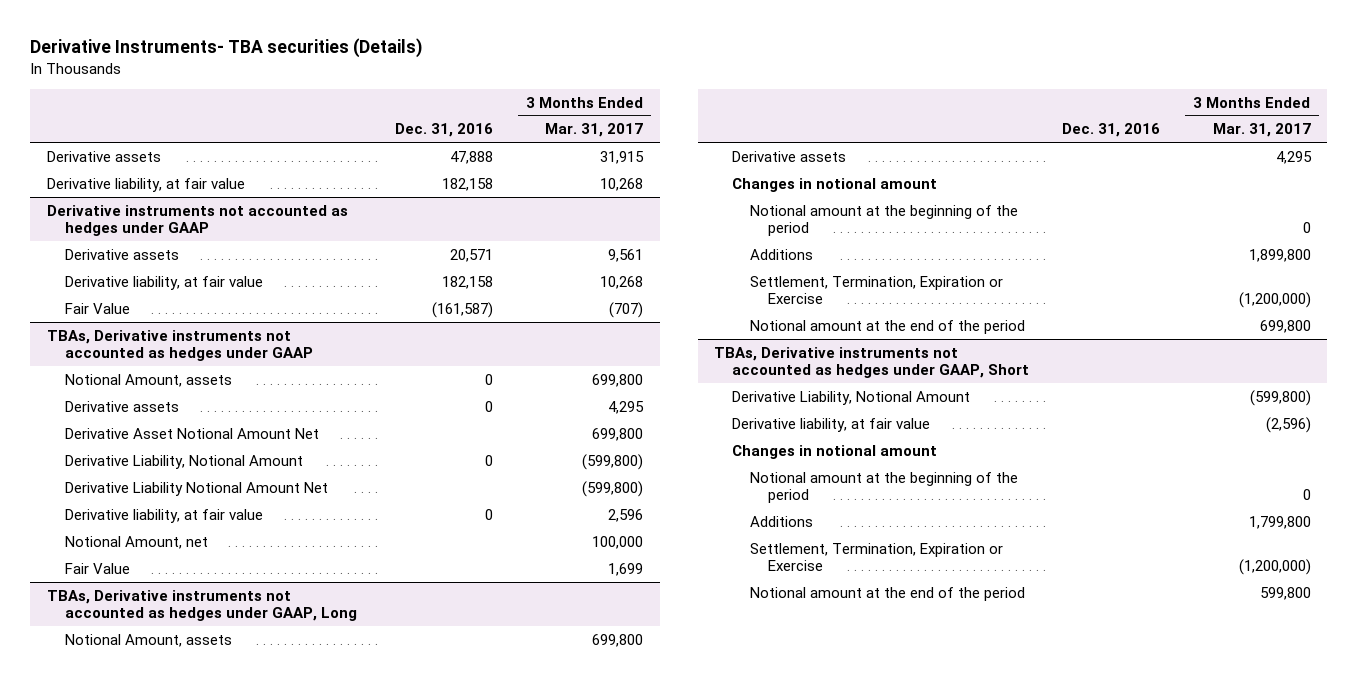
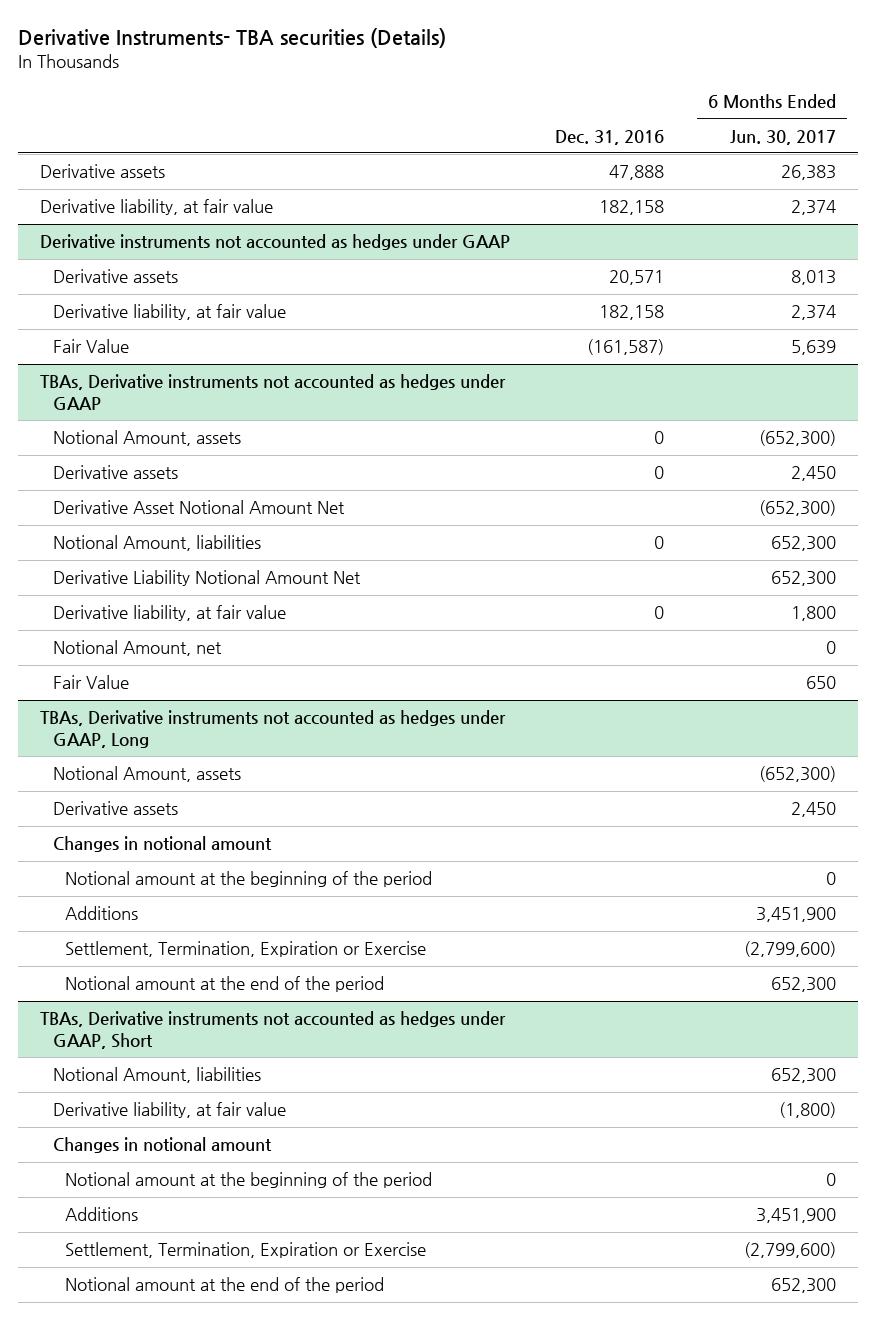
- | Dec. 31, 2016 | 3 Months Ended Mar. 31, 2017
+ | Dec. 31, 2016 | 6 Months Ended Jun. 30, 2017
@ TBAs, Derivative instruments not accounted as hedges under GAAP
- Derivative Liability, Notional Amount | 0 | (599,800)
+ Notional Amount, liabilities | 0 | 652,300
@ TBAs, Derivative instruments not accounted as hedges under GAAP, Short
- Derivative Liability, Notional Amount | | (599,800)
+ Notional Amount, liabilities | | 652,300

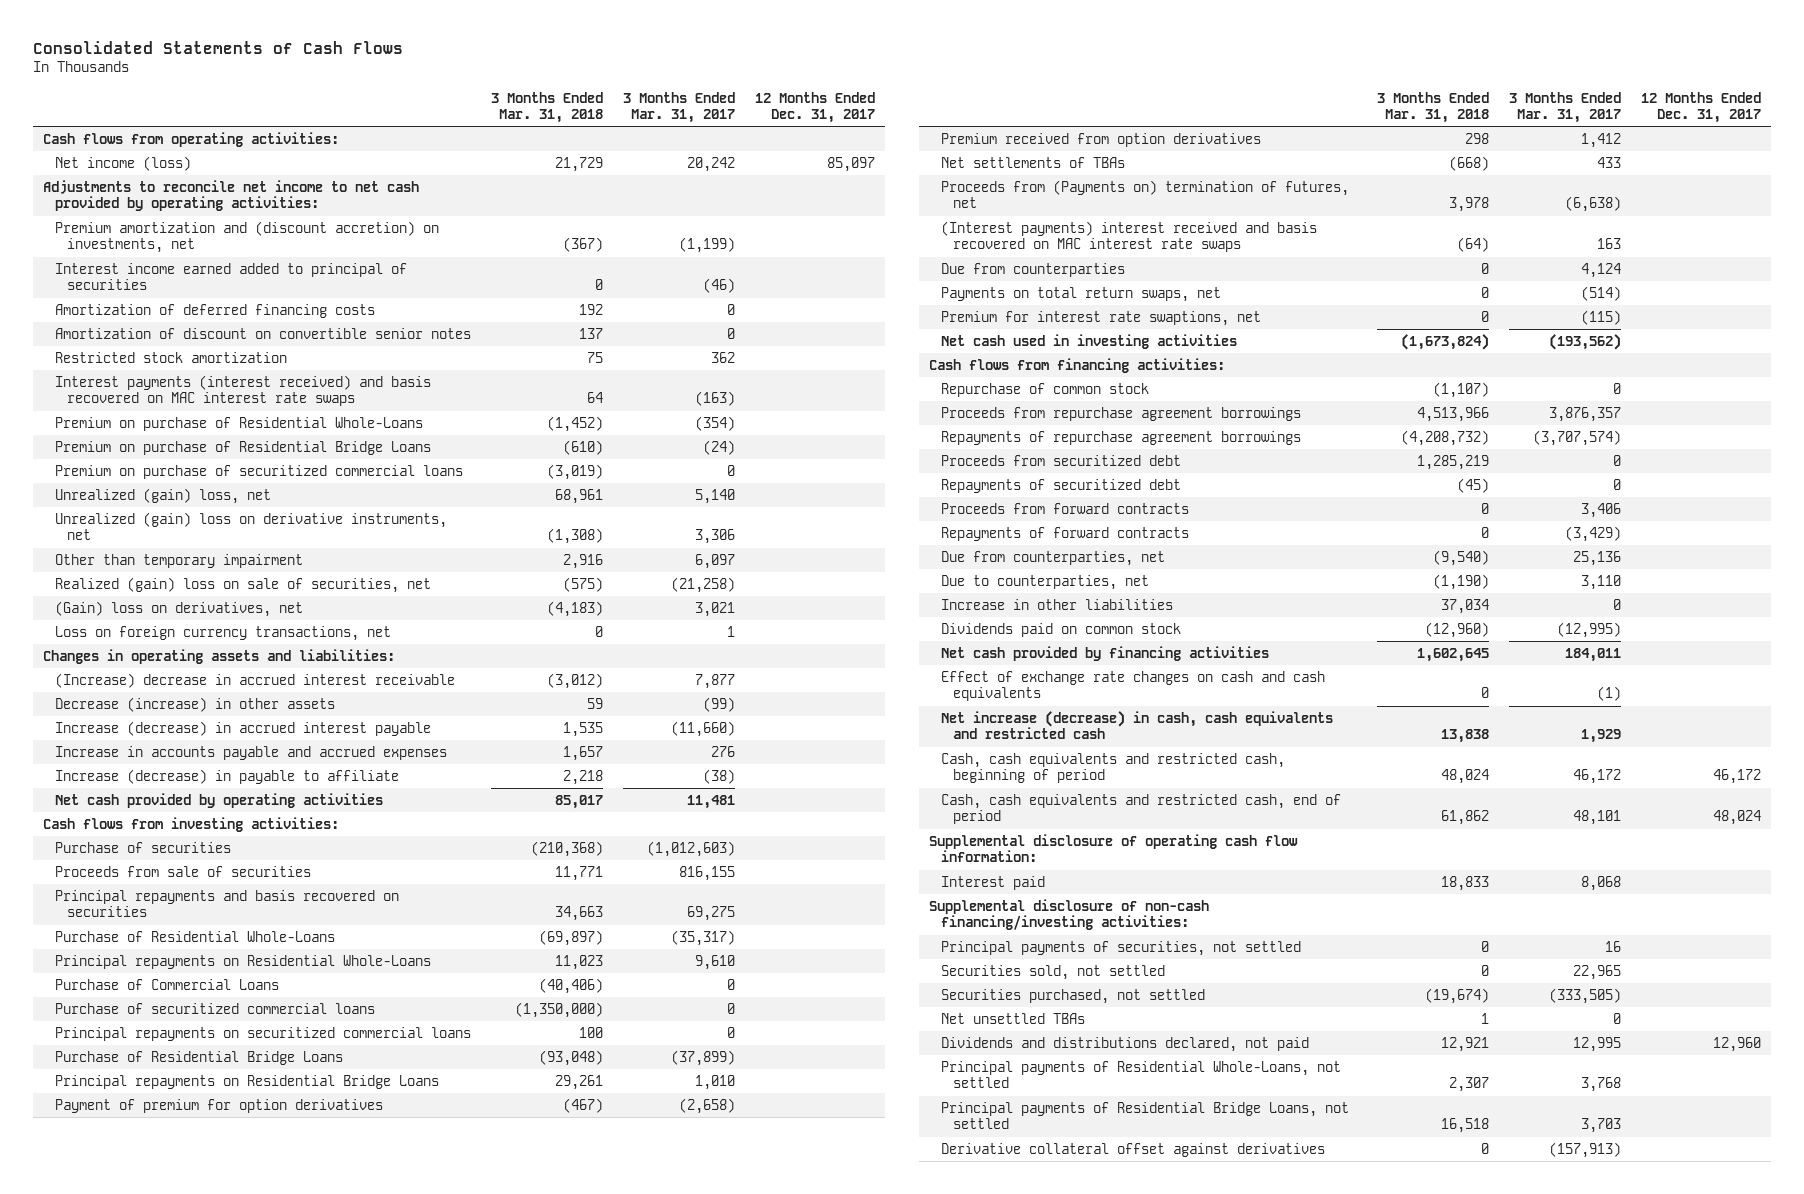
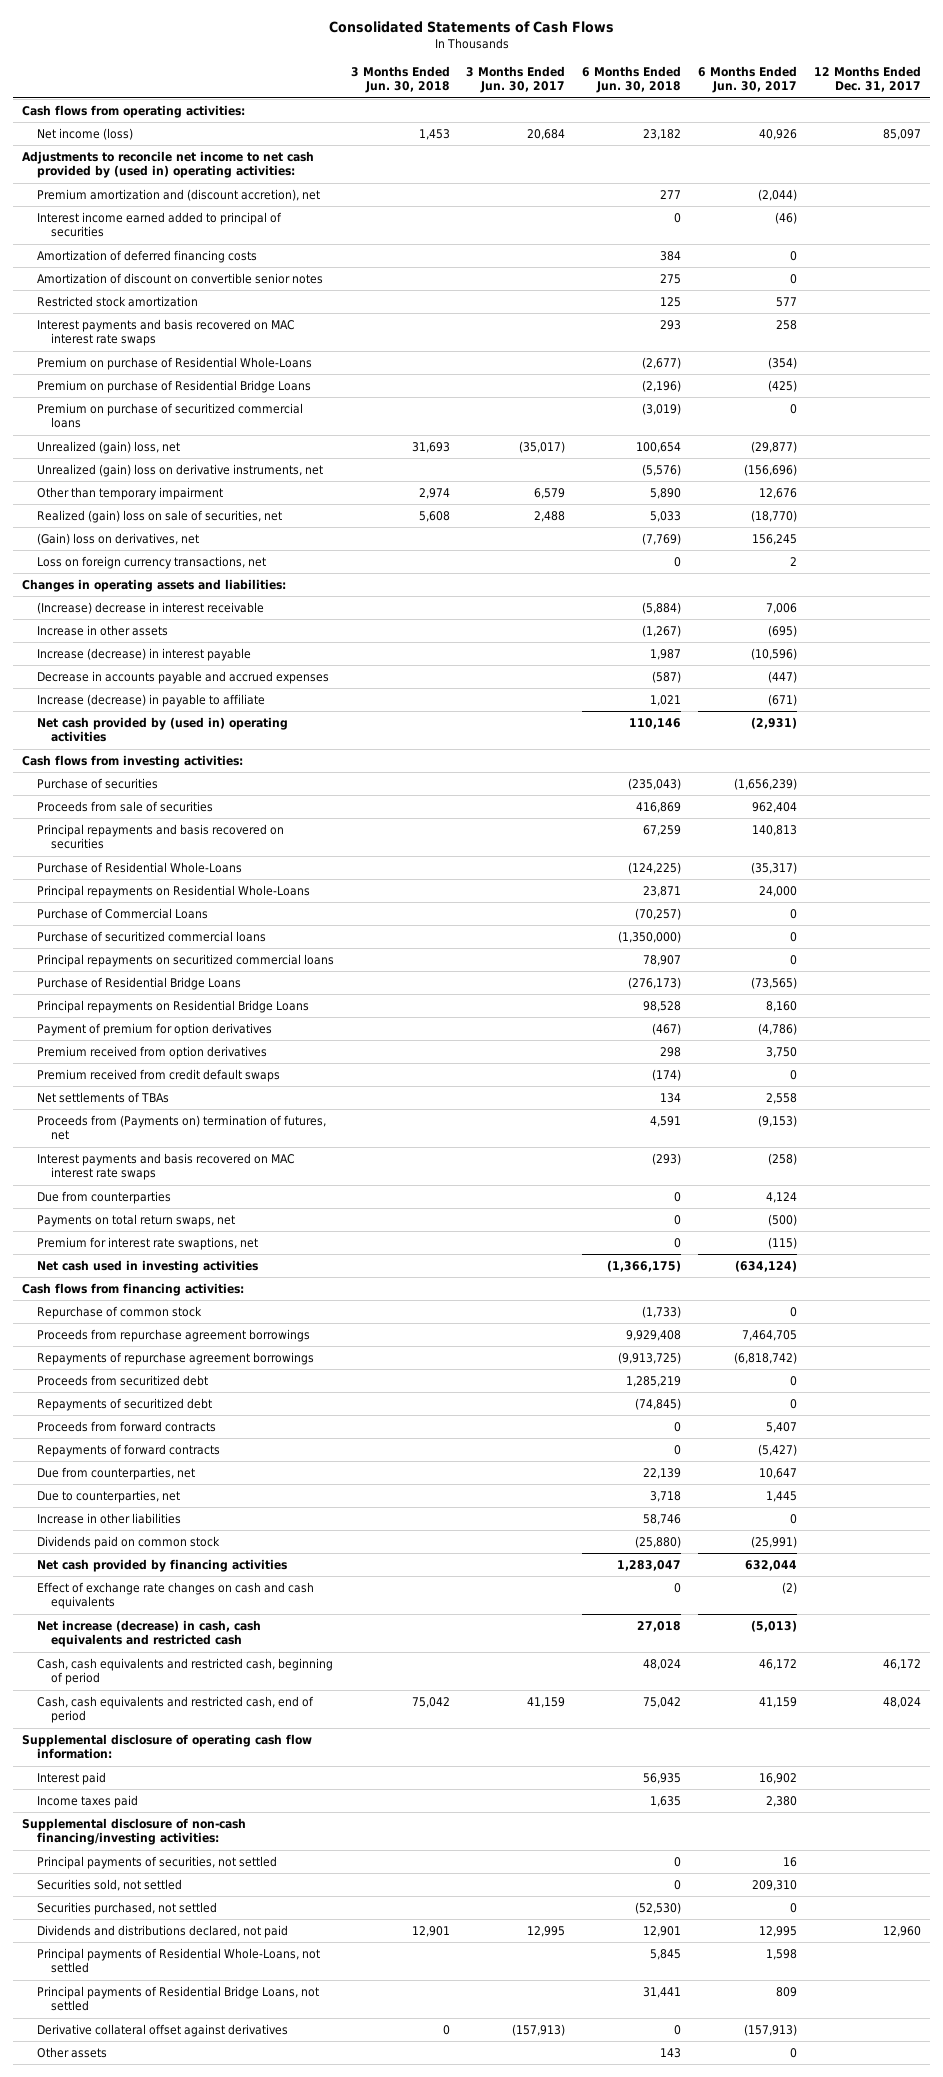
- | 3 Months Ended Mar. 31, 2018 | 3 Months Ended Mar. 31, 2017 | 12 Months Ended Dec. 31, 2017
+ | 3 Months Ended Jun. 30, 2018 | 3 Months Ended Jun. 30, 2017 | 6 Months Ended Jun. 30, 2018 | 6 Months Ended Jun. 30, 2017 | 12 Months Ended Dec. 31, 2017
- Adjustments to reconcile net income to net cash provided by operating activities:
- Premium amortization and (discount accretion) on investments, net | (367) | (1,199) |
+ Adjustments to reconcile net income to net cash provided by (used in) operating activities:
+ Premium amortization and (discount accretion), net | | | 277 | (2,044) |
- Interest payments (interest received) and basis recovered on MAC interest rate swaps | 64 | (163) |
+ Interest payments and basis recovered on MAC interest rate swaps | | | 293 | 258 |
- (Increase) decrease in accrued interest receivable | (3,012) | 7,877 |
- Decrease (increase) in other assets | 59 | (99) |
- Increase (decrease) in accrued interest payable | 1,535 | (11,660) |
- Increase in accounts payable and accrued expenses | 1,657 | 276 |
+ (Increase) decrease in interest receivable | | | (5,884) | 7,006 |
+ Increase in other assets | | | (1,267) | (695) |
+ Increase (decrease) in interest payable | | | 1,987 | (10,596) |
+ Decrease in accounts payable and accrued expenses | | | (587) | (447) |
- Net cash provided by operating activities | 85,017 | 11,481 |
+ Net cash provided by (used in) operating activities | | | 110,146 | (2,931) |
+ Premium received from credit default swaps | | | (174) | 0 |
- (Interest payments) interest received and basis recovered on MAC interest rate swaps | (64) | 163 |
+ Interest payments and basis recovered on MAC interest rate swaps | | | (293) | (258) |
+ Income taxes paid | | | 1,635 | 2,380 |
- Net unsettled TBAs | 1 | 0 |
+ Other assets | | | 143 | 0 |

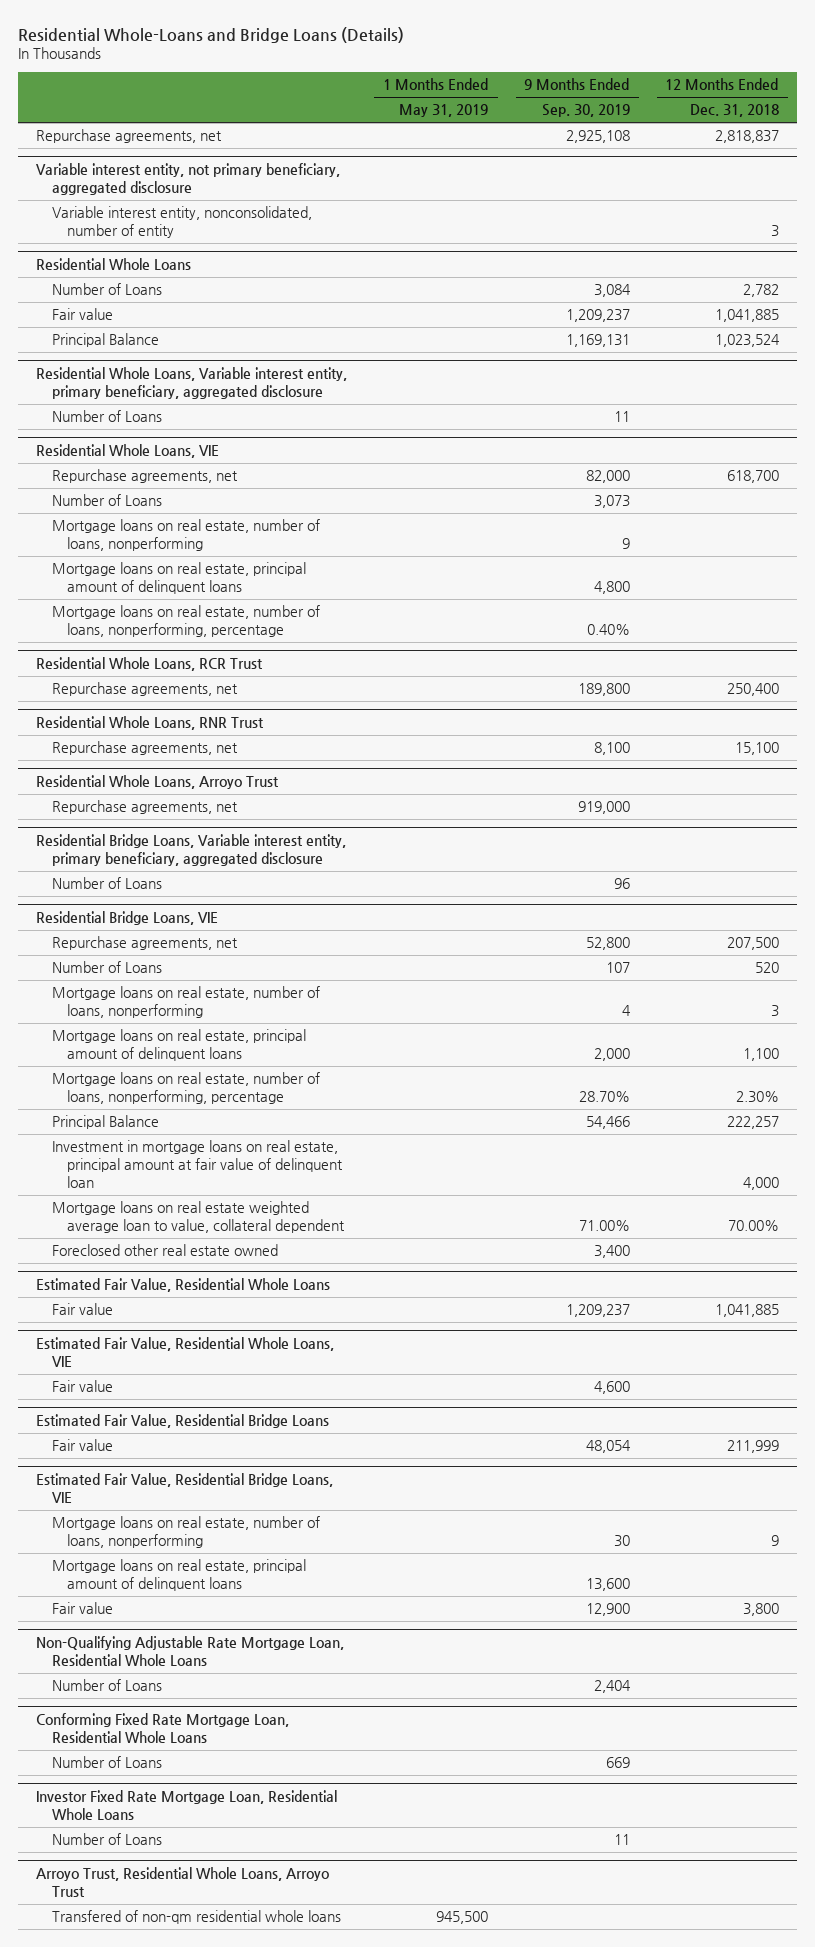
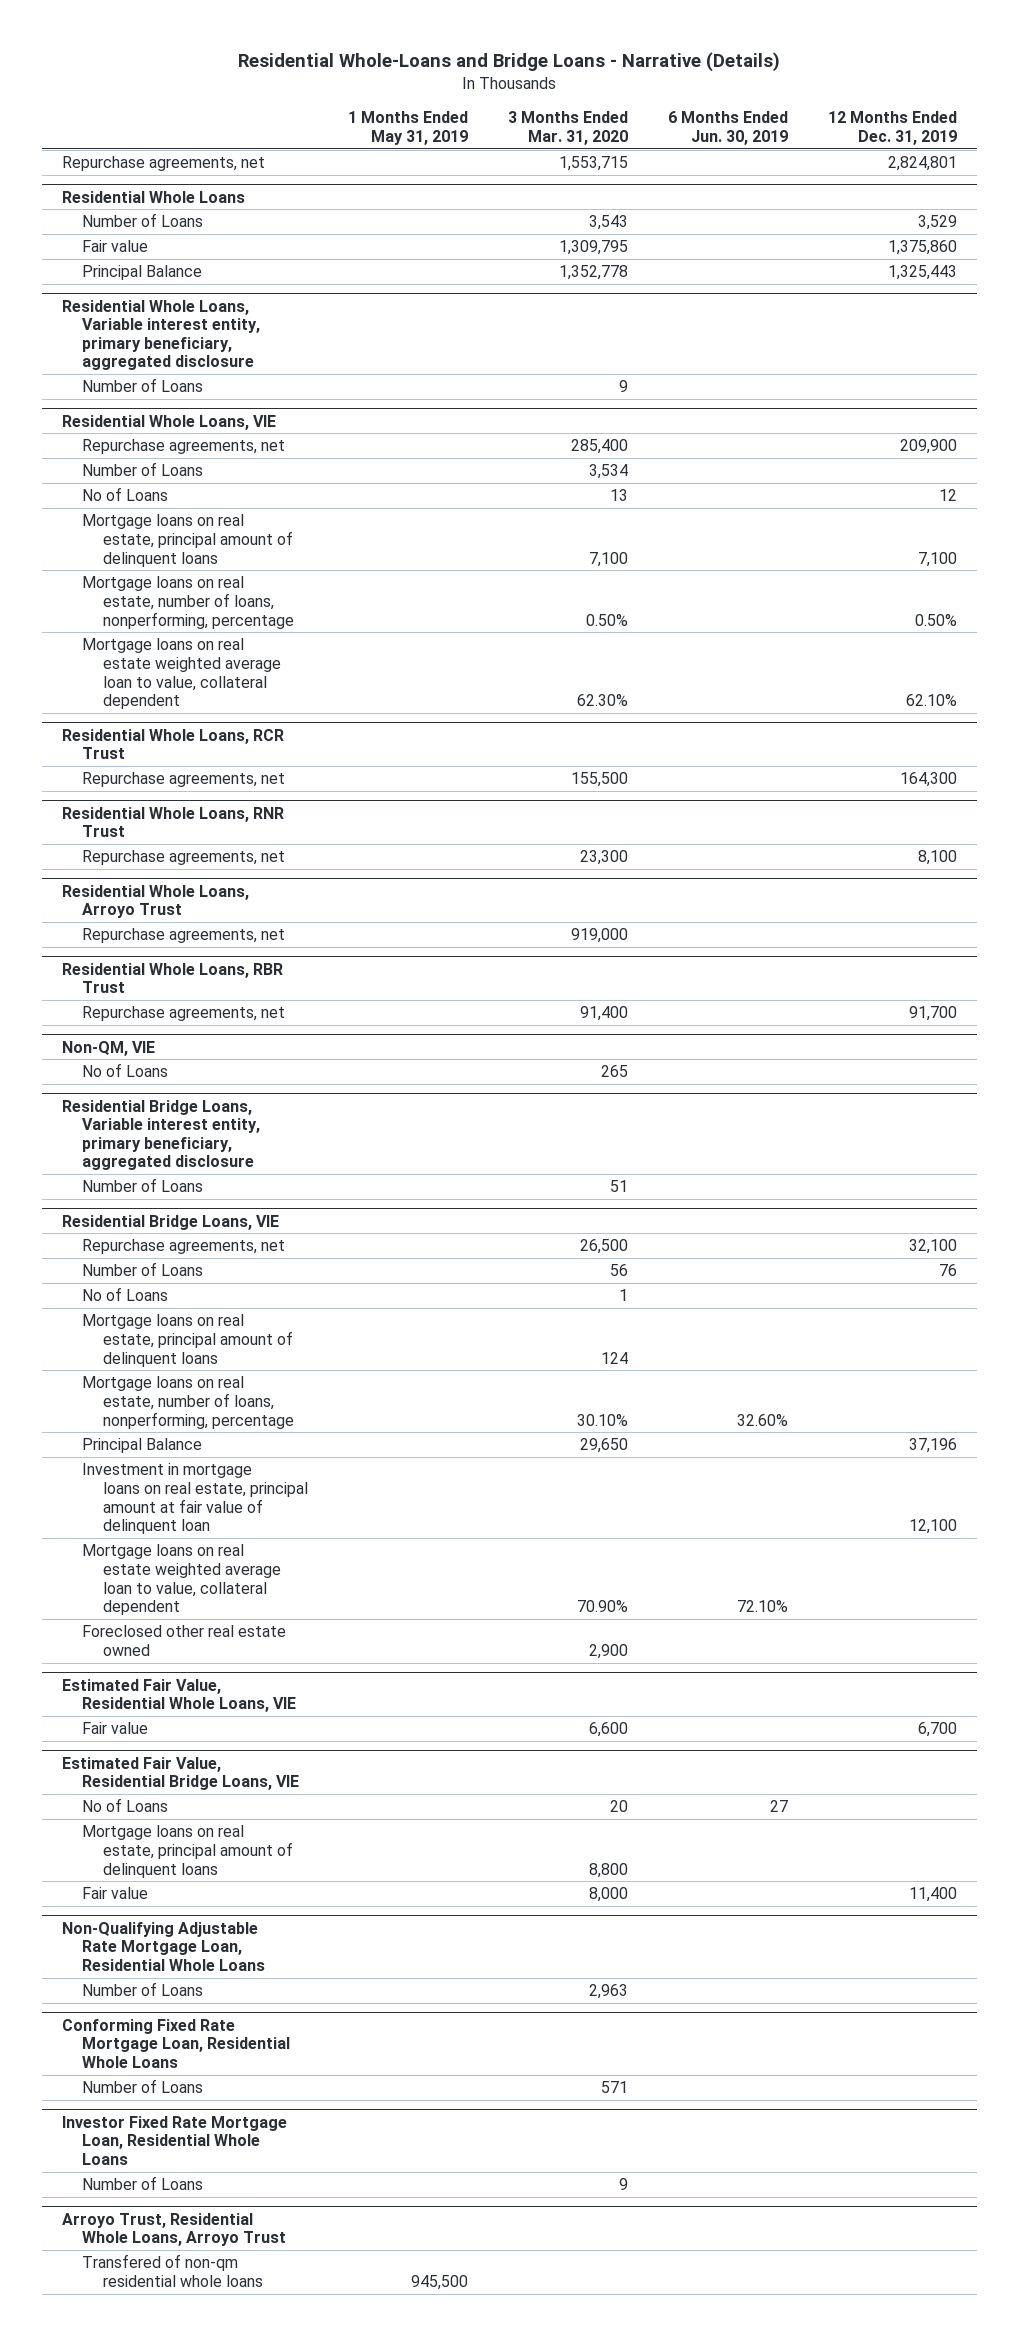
- Residential Whole-Loans and Bridge Loans (Details)
+ Residential Whole-Loans and Bridge Loans - Narrative (Details)
- | 1 Months Ended May 31, 2019 | 9 Months Ended Sep. 30, 2019 | 12 Months Ended Dec. 31, 2018
+ | 1 Months Ended May 31, 2019 | 3 Months Ended Mar. 31, 2020 | 6 Months Ended Jun. 30, 2019 | 12 Months Ended Dec. 31, 2019
- Variable interest entity, not primary beneficiary, aggregated disclosure
- Variable interest entity, nonconsolidated, number of entity | | | 3
@ Residential Whole Loans, VIE
- Mortgage loans on real estate, number of loans, nonperforming | | 9 |
+ No of Loans | | 13 | | 12
+ Mortgage loans on real estate weighted average loan to value, collateral dependent | | 62.30% | | 62.10%
+ Residential Whole Loans, RBR Trust
+ Repurchase agreements, net | | 91,400 | | 91,700
+ Non-QM, VIE
+ No of Loans | | 265 | |
@ Residential Bridge Loans, VIE
- Mortgage loans on real estate, number of loans, nonperforming | | 4 | 3
+ No of Loans | | 1 | |
- Estimated Fair Value, Residential Whole Loans
- Fair value | | 1,209,237 | 1,041,885
- Estimated Fair Value, Residential Bridge Loans
- Fair value | | 48,054 | 211,999
@ Estimated Fair Value, Residential Bridge Loans, VIE
- Mortgage loans on real estate, number of loans, nonperforming | | 30 | 9
+ No of Loans | | 20 | 27 |

